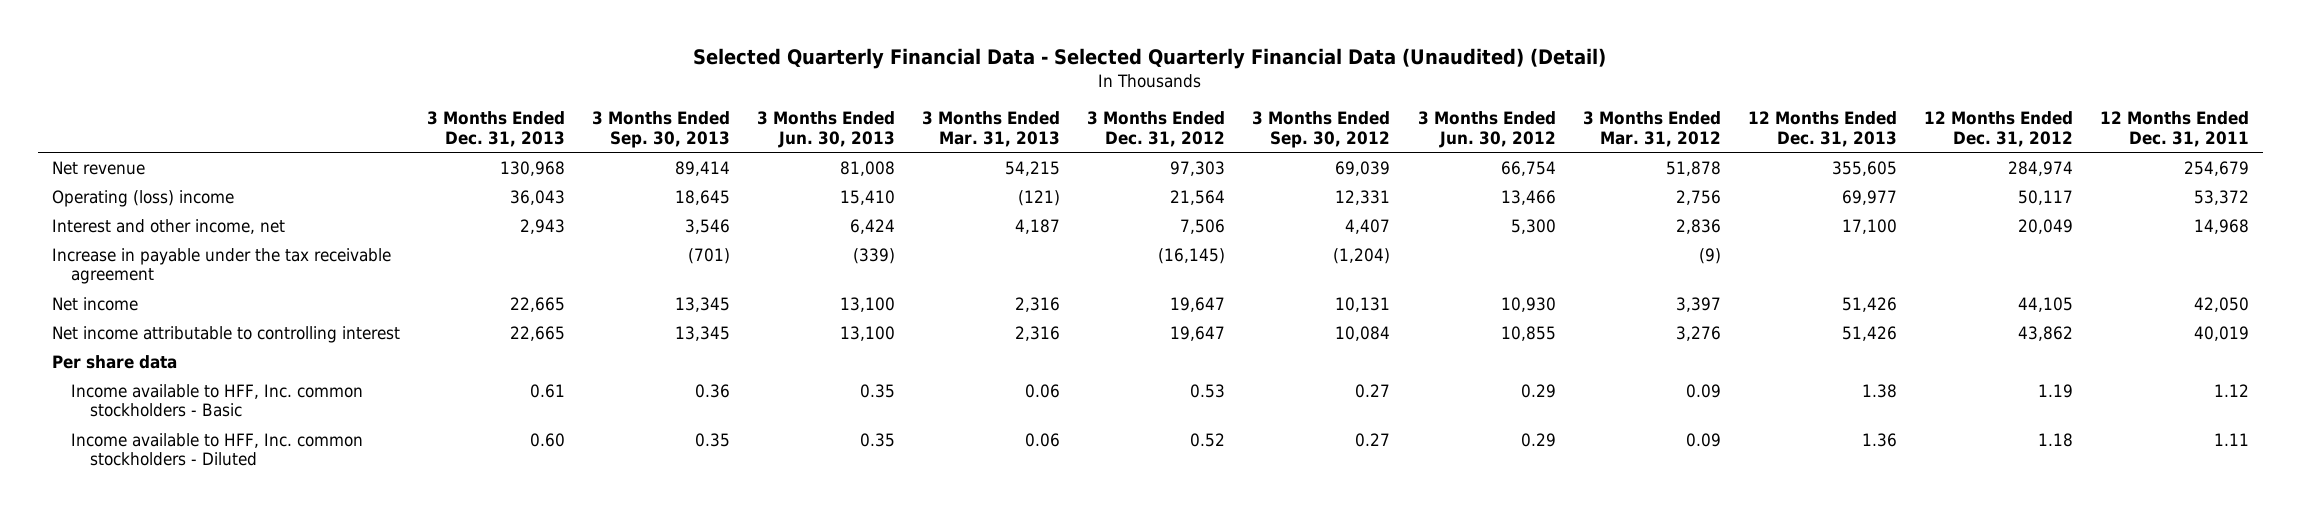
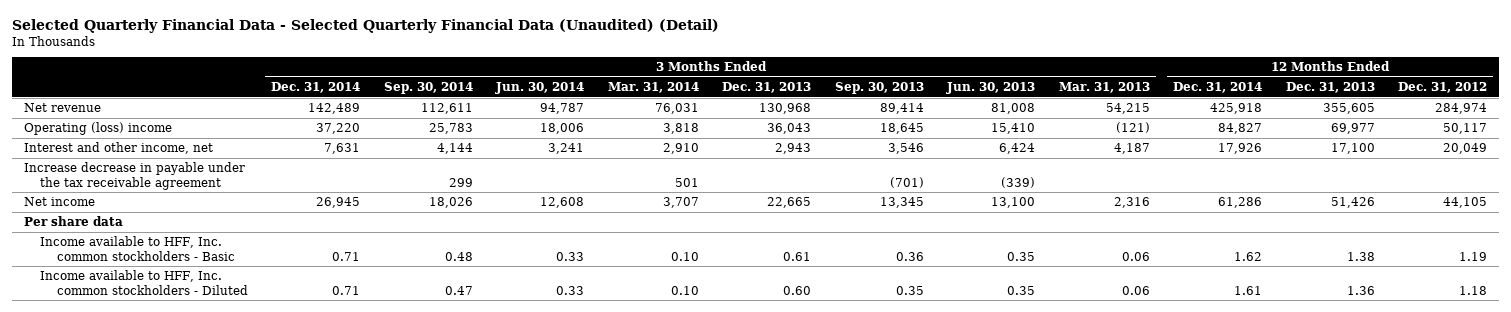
- | 3 Months Ended Dec. 31, 2013 | 3 Months Ended Sep. 30, 2013 | 3 Months Ended Jun. 30, 2013 | 3 Months Ended Mar. 31, 2013 | 3 Months Ended Dec. 31, 2012 | 3 Months Ended Sep. 30, 2012 | 3 Months Ended Jun. 30, 2012 | 3 Months Ended Mar. 31, 2012 | 12 Months Ended Dec. 31, 2013 | 12 Months Ended Dec. 31, 2012 | 12 Months Ended Dec. 31, 2011
+ | 3 Months Ended Dec. 31, 2014 | 3 Months Ended Sep. 30, 2014 | 3 Months Ended Jun. 30, 2014 | 3 Months Ended Mar. 31, 2014 | 3 Months Ended Dec. 31, 2013 | 3 Months Ended Sep. 30, 2013 | 3 Months Ended Jun. 30, 2013 | 3 Months Ended Mar. 31, 2013 | 12 Months Ended Dec. 31, 2014 | 12 Months Ended Dec. 31, 2013 | 12 Months Ended Dec. 31, 2012
- Increase in payable under the tax receivable agreement | | (701) | (339) | | (16,145) | (1,204) | | (9) | | |
+ Increase decrease in payable under the tax receivable agreement | | 299 | | 501 | | (701) | (339) | | | |
- Net income attributable to controlling interest | 22,665 | 13,345 | 13,100 | 2,316 | 19,647 | 10,084 | 10,855 | 3,276 | 51,426 | 43,862 | 40,019

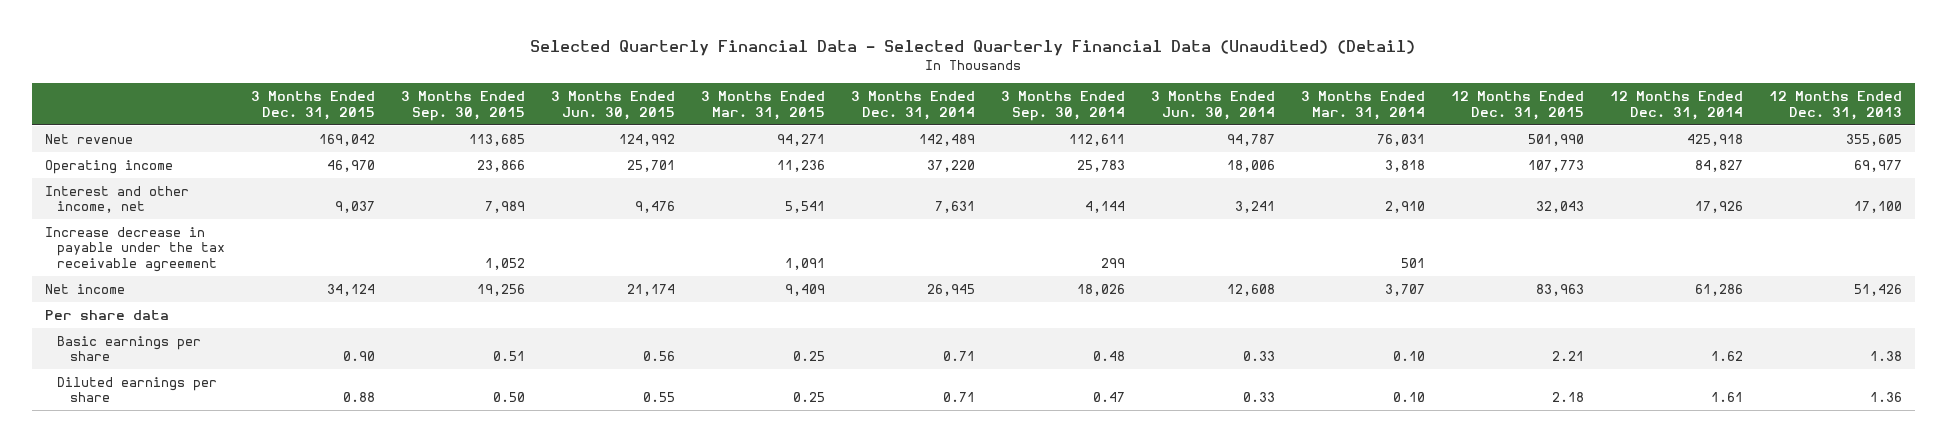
- | 3 Months Ended Dec. 31, 2014 | 3 Months Ended Sep. 30, 2014 | 3 Months Ended Jun. 30, 2014 | 3 Months Ended Mar. 31, 2014 | 3 Months Ended Dec. 31, 2013 | 3 Months Ended Sep. 30, 2013 | 3 Months Ended Jun. 30, 2013 | 3 Months Ended Mar. 31, 2013 | 12 Months Ended Dec. 31, 2014 | 12 Months Ended Dec. 31, 2013 | 12 Months Ended Dec. 31, 2012
+ | 3 Months Ended Dec. 31, 2015 | 3 Months Ended Sep. 30, 2015 | 3 Months Ended Jun. 30, 2015 | 3 Months Ended Mar. 31, 2015 | 3 Months Ended Dec. 31, 2014 | 3 Months Ended Sep. 30, 2014 | 3 Months Ended Jun. 30, 2014 | 3 Months Ended Mar. 31, 2014 | 12 Months Ended Dec. 31, 2015 | 12 Months Ended Dec. 31, 2014 | 12 Months Ended Dec. 31, 2013
- Operating (loss) income | 37,220 | 25,783 | 18,006 | 3,818 | 36,043 | 18,645 | 15,410 | (121) | 84,827 | 69,977 | 50,117
+ Operating income | 46,970 | 23,866 | 25,701 | 11,236 | 37,220 | 25,783 | 18,006 | 3,818 | 107,773 | 84,827 | 69,977
- Income available to HFF, Inc. common stockholders - Basic | 0.71 | 0.48 | 0.33 | 0.10 | 0.61 | 0.36 | 0.35 | 0.06 | 1.62 | 1.38 | 1.19
- Income available to HFF, Inc. common stockholders - Diluted | 0.71 | 0.47 | 0.33 | 0.10 | 0.60 | 0.35 | 0.35 | 0.06 | 1.61 | 1.36 | 1.18
+ Basic earnings per share | 0.90 | 0.51 | 0.56 | 0.25 | 0.71 | 0.48 | 0.33 | 0.10 | 2.21 | 1.62 | 1.38
+ Diluted earnings per share | 0.88 | 0.50 | 0.55 | 0.25 | 0.71 | 0.47 | 0.33 | 0.10 | 2.18 | 1.61 | 1.36

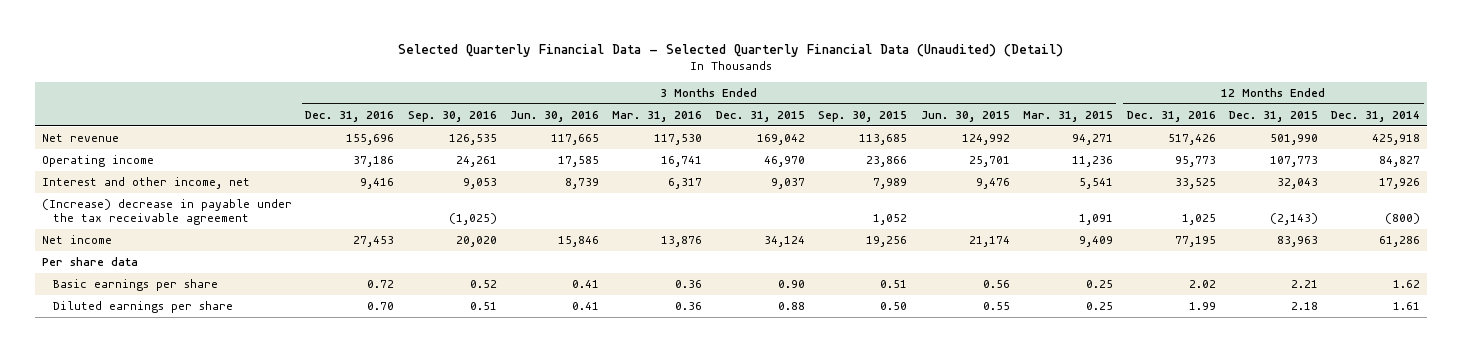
- | 3 Months Ended Dec. 31, 2015 | 3 Months Ended Sep. 30, 2015 | 3 Months Ended Jun. 30, 2015 | 3 Months Ended Mar. 31, 2015 | 3 Months Ended Dec. 31, 2014 | 3 Months Ended Sep. 30, 2014 | 3 Months Ended Jun. 30, 2014 | 3 Months Ended Mar. 31, 2014 | 12 Months Ended Dec. 31, 2015 | 12 Months Ended Dec. 31, 2014 | 12 Months Ended Dec. 31, 2013
+ | 3 Months Ended Dec. 31, 2016 | 3 Months Ended Sep. 30, 2016 | 3 Months Ended Jun. 30, 2016 | 3 Months Ended Mar. 31, 2016 | 3 Months Ended Dec. 31, 2015 | 3 Months Ended Sep. 30, 2015 | 3 Months Ended Jun. 30, 2015 | 3 Months Ended Mar. 31, 2015 | 12 Months Ended Dec. 31, 2016 | 12 Months Ended Dec. 31, 2015 | 12 Months Ended Dec. 31, 2014
- Increase decrease in payable under the tax receivable agreement | | 1,052 | | 1,091 | | 299 | | 501 | | |
+ (Increase) decrease in payable under the tax receivable agreement | | (1,025) | | | | 1,052 | | 1,091 | 1,025 | (2,143) | (800)

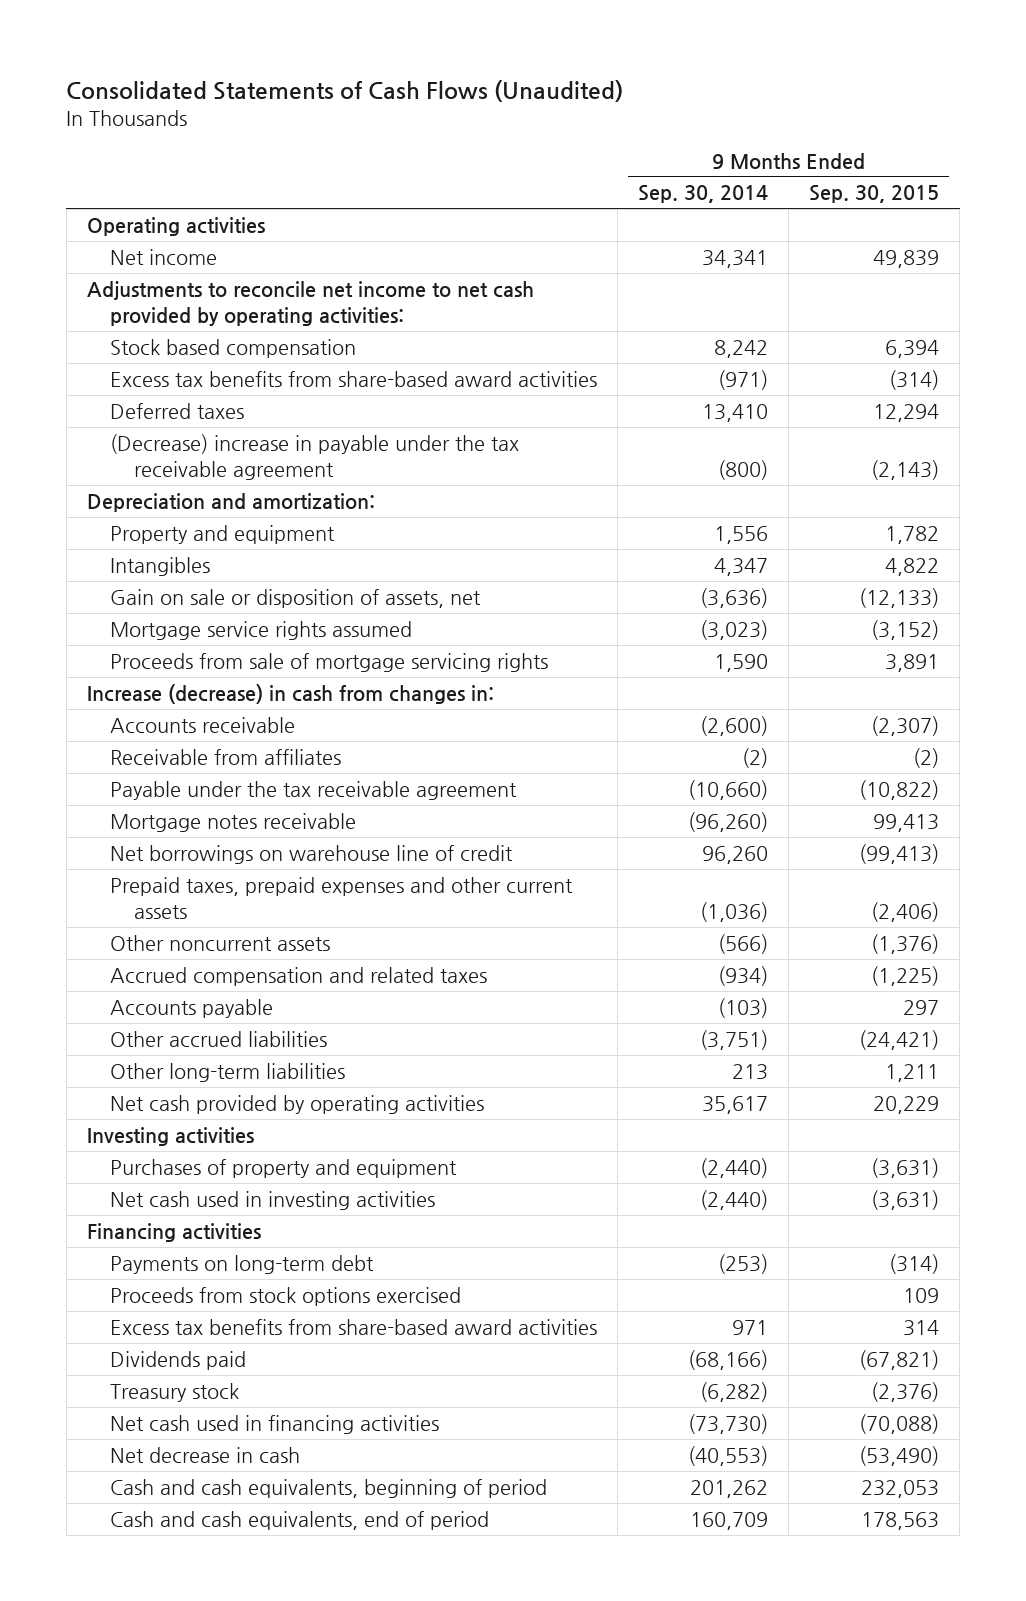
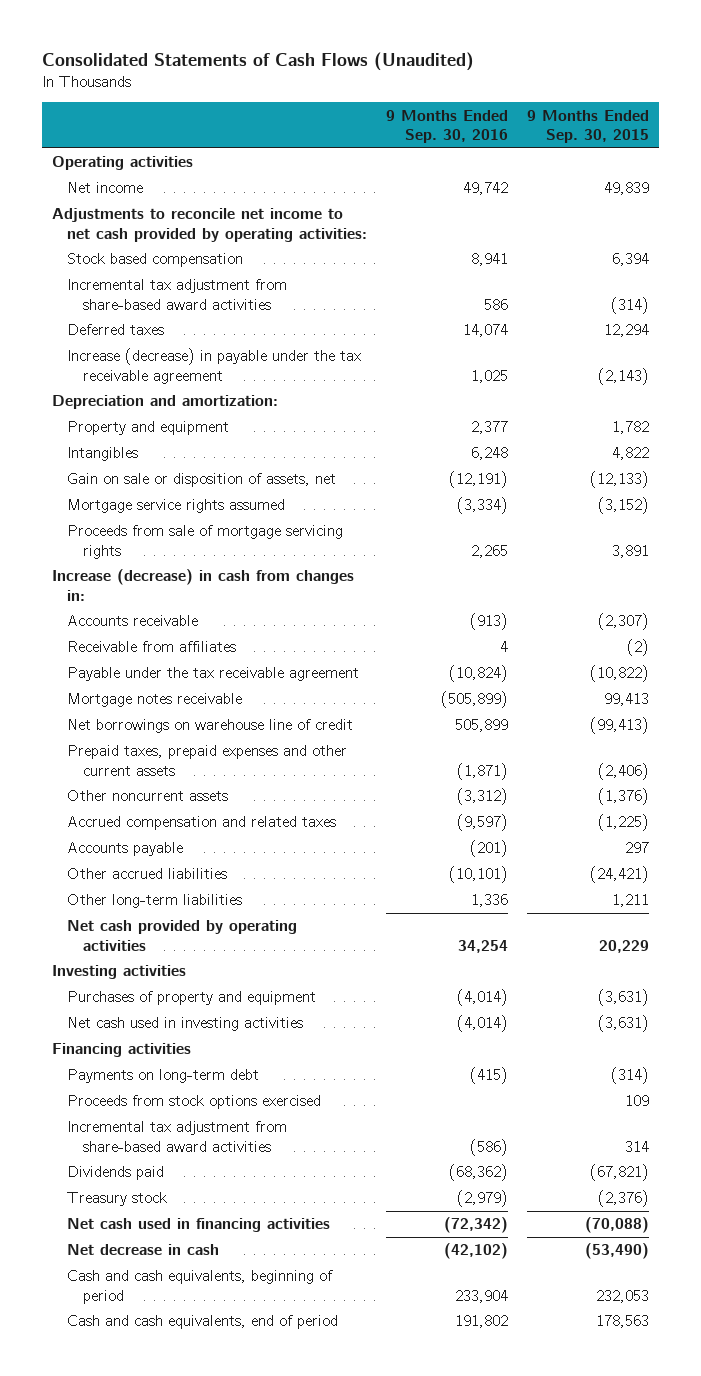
- | 9 Months Ended Sep. 30, 2014 | 9 Months Ended Sep. 30, 2015
+ | 9 Months Ended Sep. 30, 2016 | 9 Months Ended Sep. 30, 2015
- Excess tax benefits from share-based award activities | (971) | (314)
+ Incremental tax adjustment from share-based award activities | 586 | (314)
- (Decrease) increase in payable under the tax receivable agreement | (800) | (2,143)
+ Increase (decrease) in payable under the tax receivable agreement | 1,025 | (2,143)
- Excess tax benefits from share-based award activities | 971 | 314
+ Incremental tax adjustment from share-based award activities | (586) | 314

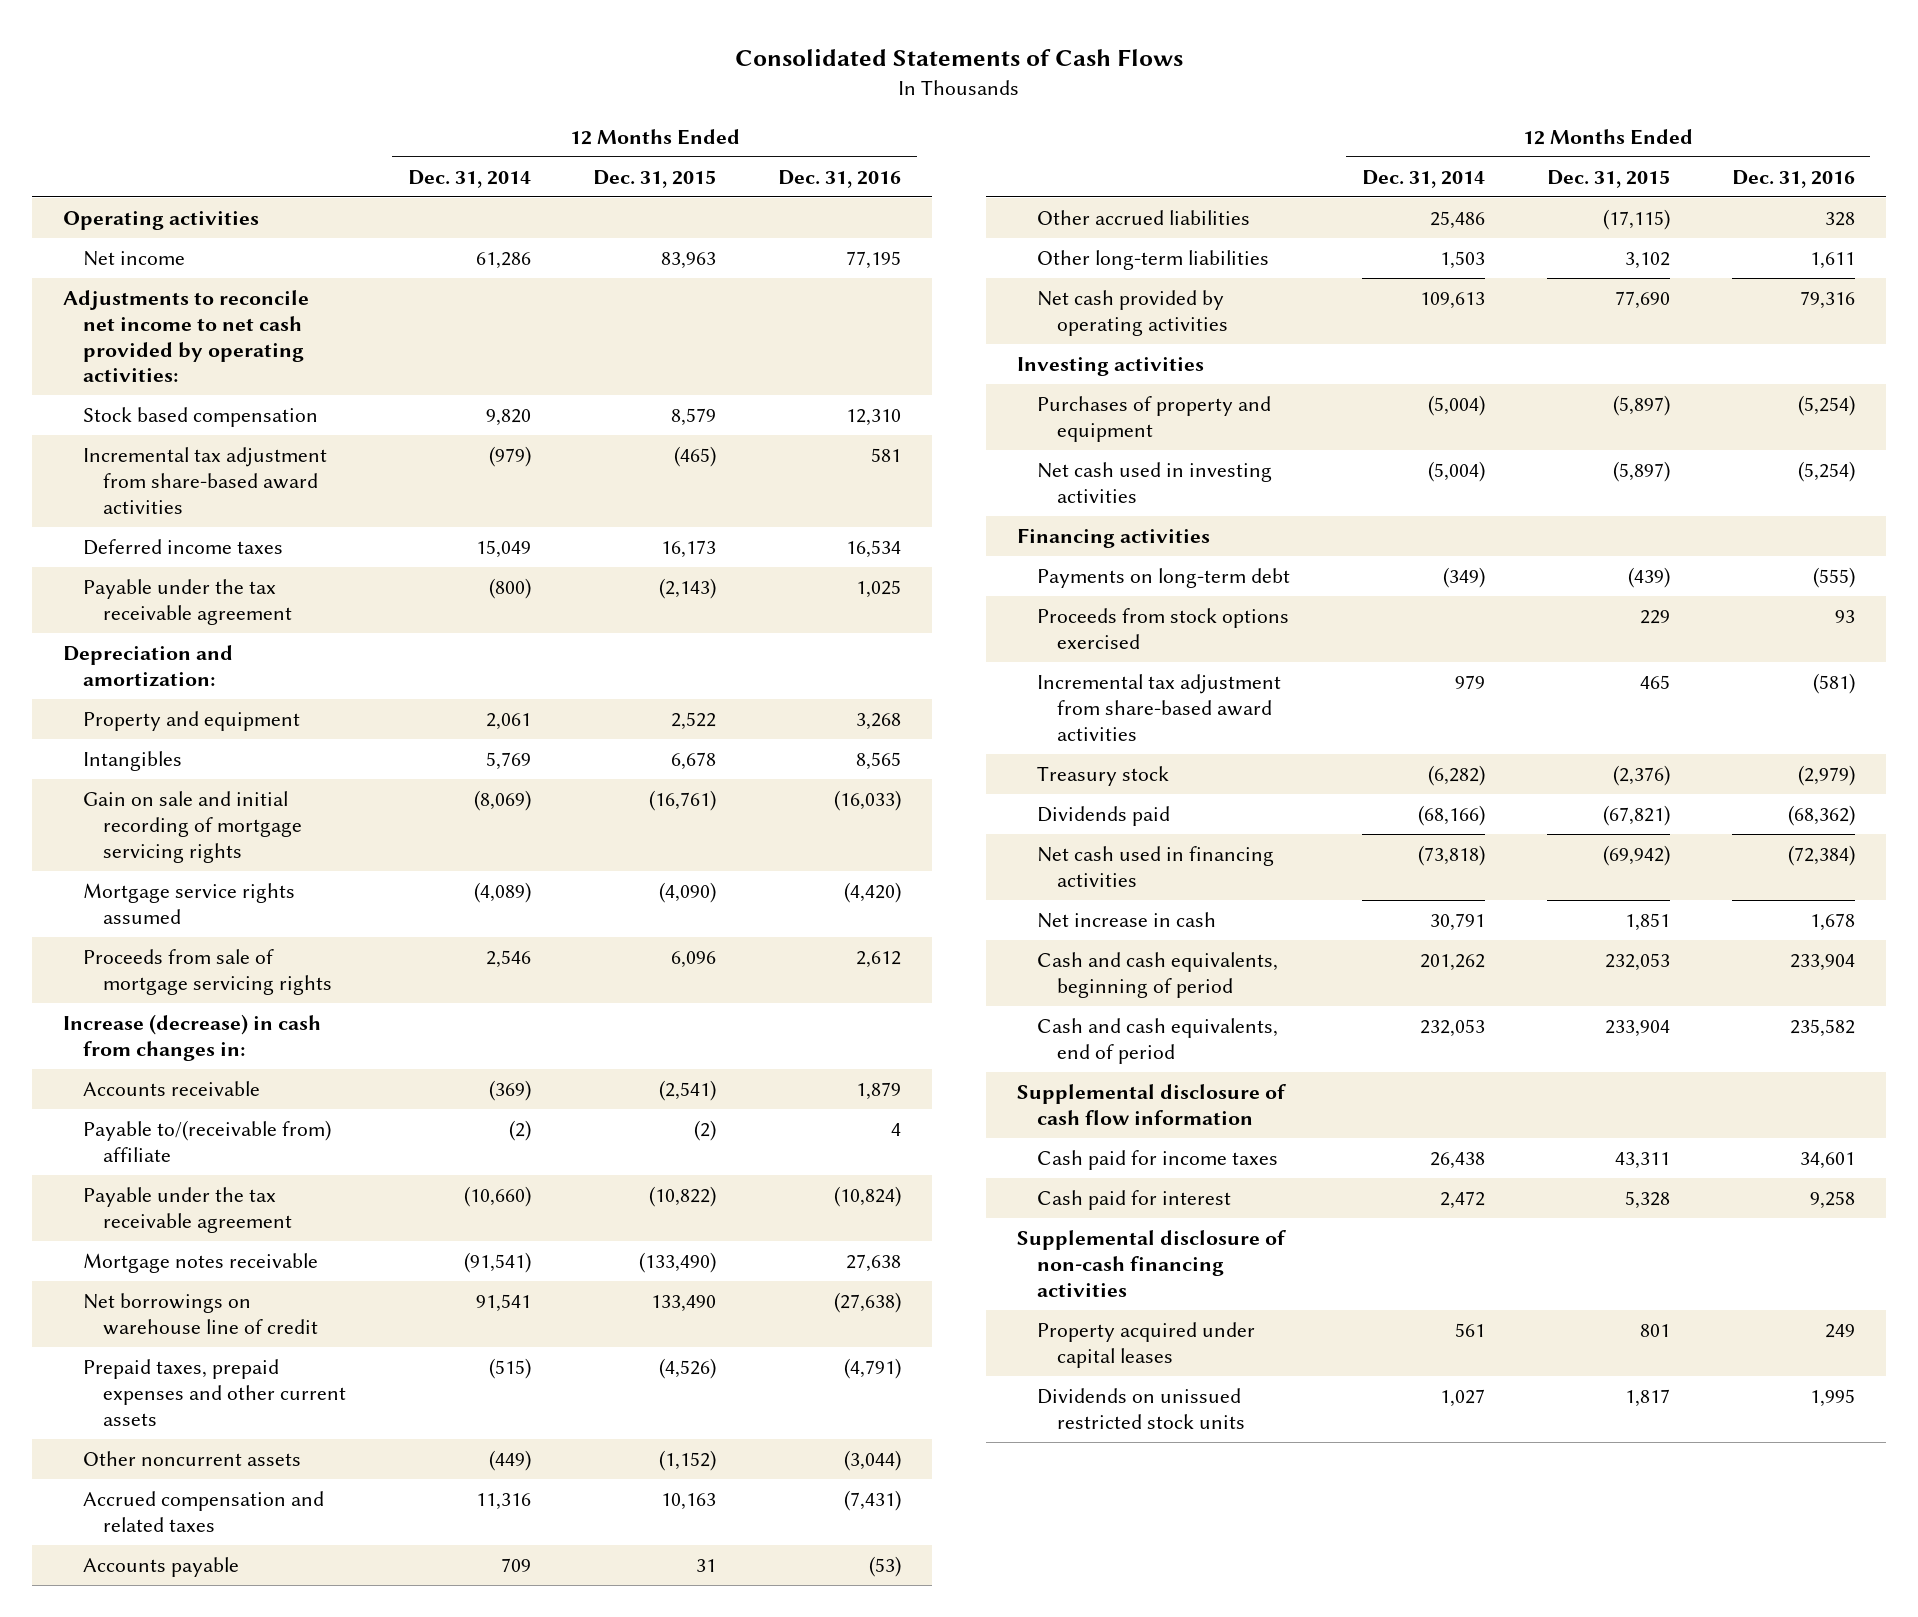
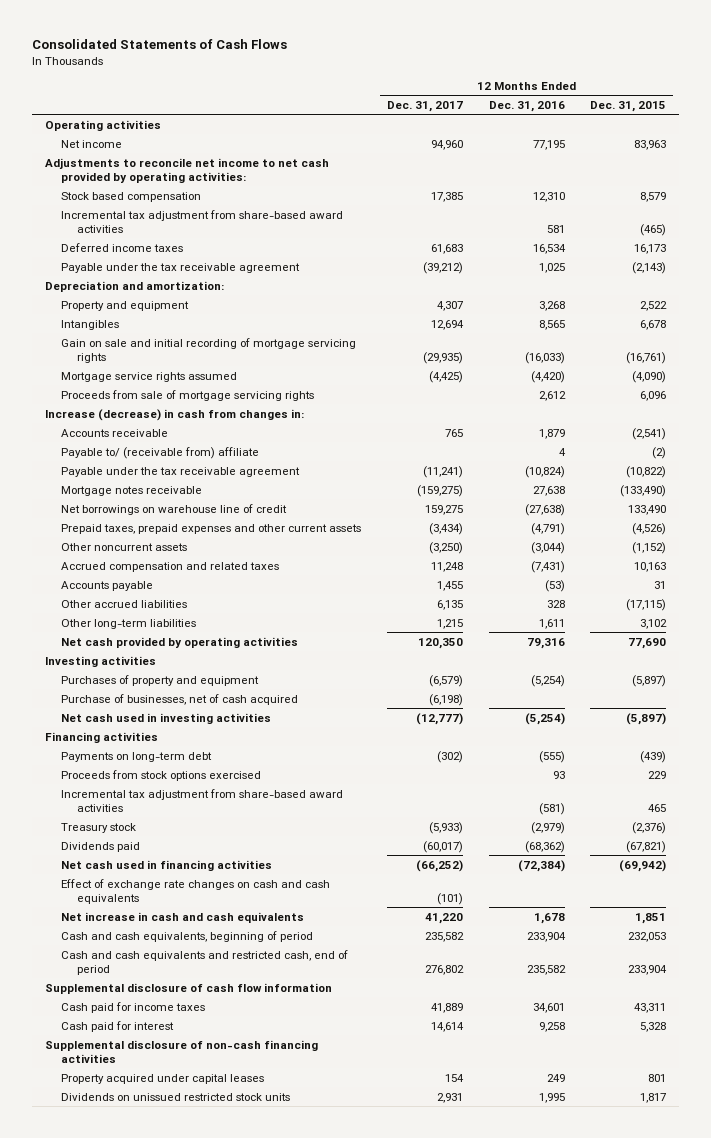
- | 12 Months Ended Dec. 31, 2014 | 12 Months Ended Dec. 31, 2015 | 12 Months Ended Dec. 31, 2016
+ | 12 Months Ended Dec. 31, 2017 | 12 Months Ended Dec. 31, 2016 | 12 Months Ended Dec. 31, 2015
- Payable to/(receivable from) affiliate | (2) | (2) | 4
+ Payable to/ (receivable from) affiliate | | 4 | (2)
+ Purchase of businesses, net of cash acquired | (6,198) | |
- Net increase in cash | 30,791 | 1,851 | 1,678
+ Effect of exchange rate changes on cash and cash equivalents | (101) | |
+ Net increase in cash and cash equivalents | 41,220 | 1,678 | 1,851
- Cash and cash equivalents, end of period | 232,053 | 233,904 | 235,582
+ Cash and cash equivalents and restricted cash, end of period | 276,802 | 235,582 | 233,904

